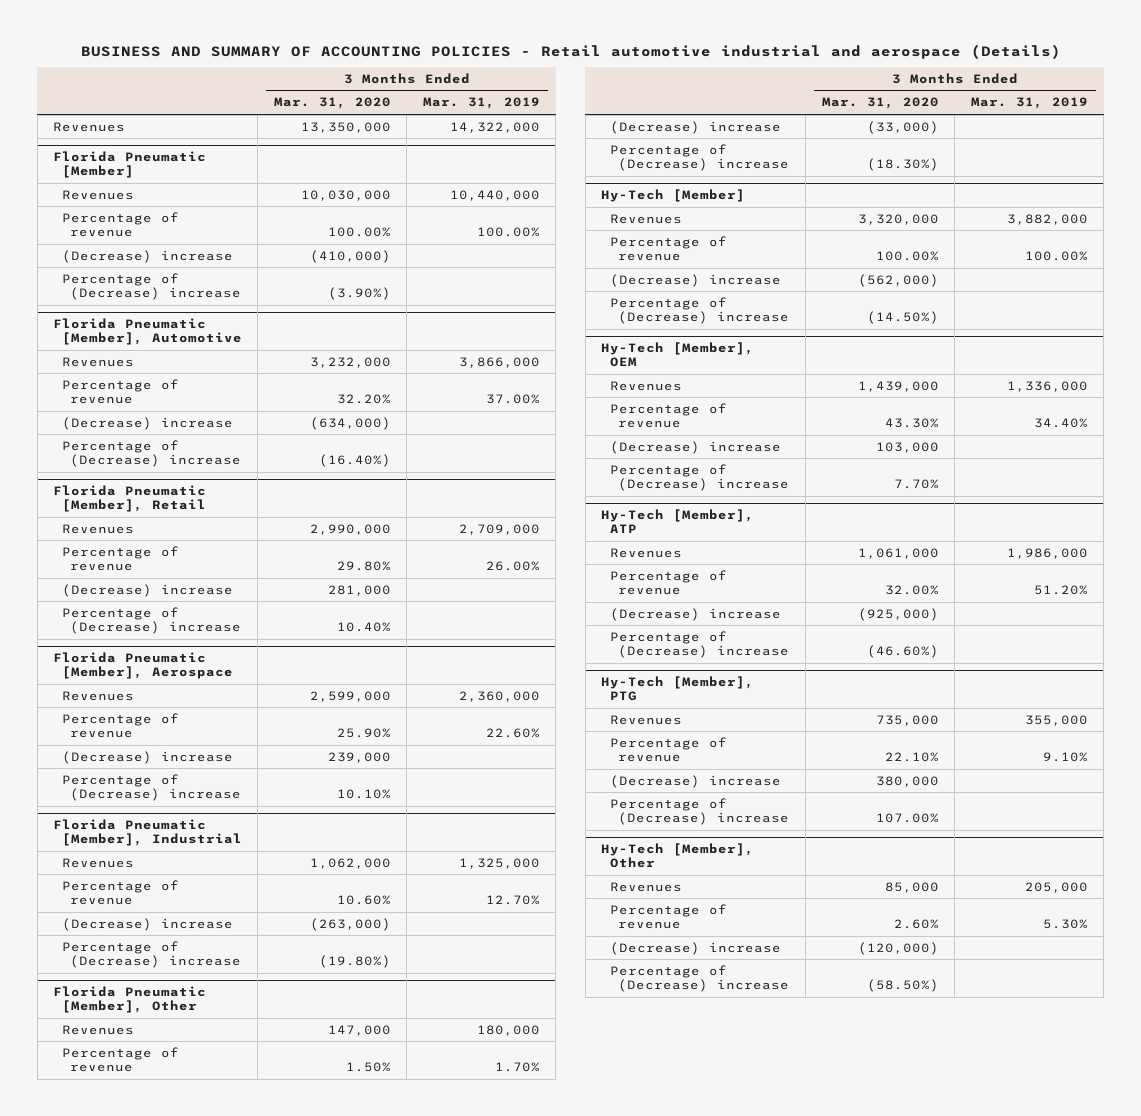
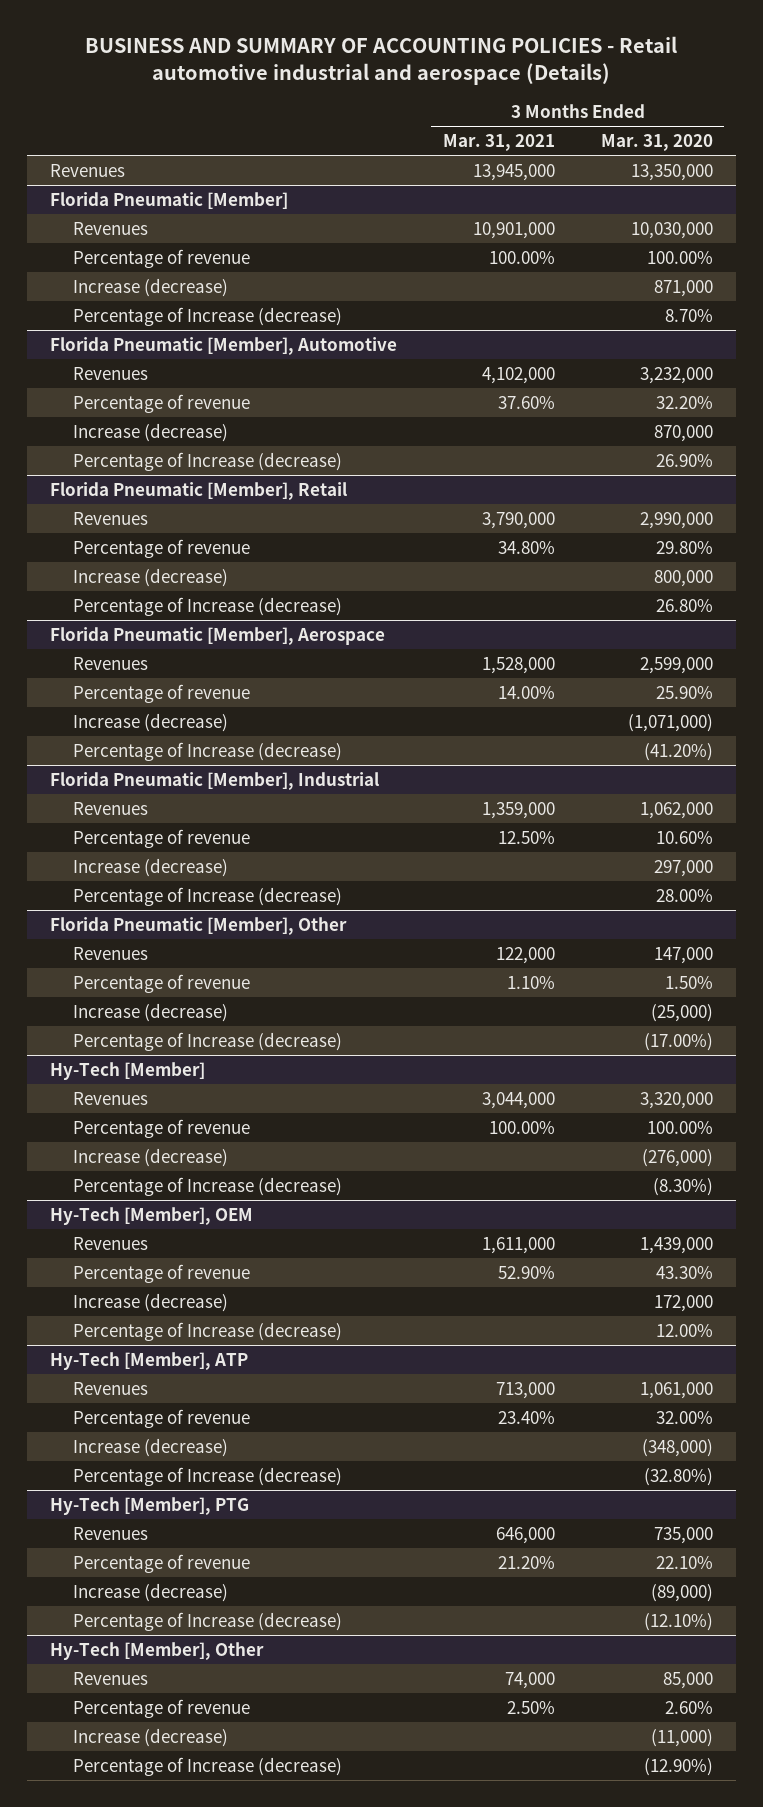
- | 3 Months Ended Mar. 31, 2020 | 3 Months Ended Mar. 31, 2019
+ | 3 Months Ended Mar. 31, 2021 | 3 Months Ended Mar. 31, 2020
@ Florida Pneumatic [Member]
- (Decrease) increase | (410,000) |
- Percentage of (Decrease) increase | (3.90%) |
+ Increase (decrease) | | 871,000
+ Percentage of Increase (decrease) | | 8.70%
@ Florida Pneumatic [Member], Automotive
- (Decrease) increase | (634,000) |
- Percentage of (Decrease) increase | (16.40%) |
+ Increase (decrease) | | 870,000
+ Percentage of Increase (decrease) | | 26.90%
@ Florida Pneumatic [Member], Retail
- (Decrease) increase | 281,000 |
- Percentage of (Decrease) increase | 10.40% |
+ Increase (decrease) | | 800,000
+ Percentage of Increase (decrease) | | 26.80%
@ Florida Pneumatic [Member], Aerospace
- (Decrease) increase | 239,000 |
- Percentage of (Decrease) increase | 10.10% |
+ Increase (decrease) | | (1,071,000)
+ Percentage of Increase (decrease) | | (41.20%)
@ Florida Pneumatic [Member], Industrial
- (Decrease) increase | (263,000) |
- Percentage of (Decrease) increase | (19.80%) |
+ Increase (decrease) | | 297,000
+ Percentage of Increase (decrease) | | 28.00%
@ Florida Pneumatic [Member], Other
- (Decrease) increase | (33,000) |
- Percentage of (Decrease) increase | (18.30%) |
+ Increase (decrease) | | (25,000)
+ Percentage of Increase (decrease) | | (17.00%)
@ Hy-Tech [Member]
- (Decrease) increase | (562,000) |
- Percentage of (Decrease) increase | (14.50%) |
+ Increase (decrease) | | (276,000)
+ Percentage of Increase (decrease) | | (8.30%)
@ Hy-Tech [Member], OEM
- (Decrease) increase | 103,000 |
- Percentage of (Decrease) increase | 7.70% |
+ Increase (decrease) | | 172,000
+ Percentage of Increase (decrease) | | 12.00%
@ Hy-Tech [Member], ATP
- (Decrease) increase | (925,000) |
- Percentage of (Decrease) increase | (46.60%) |
+ Increase (decrease) | | (348,000)
+ Percentage of Increase (decrease) | | (32.80%)
@ Hy-Tech [Member], PTG
- (Decrease) increase | 380,000 |
- Percentage of (Decrease) increase | 107.00% |
+ Increase (decrease) | | (89,000)
+ Percentage of Increase (decrease) | | (12.10%)
@ Hy-Tech [Member], Other
- (Decrease) increase | (120,000) |
- Percentage of (Decrease) increase | (58.50%) |
+ Increase (decrease) | | (11,000)
+ Percentage of Increase (decrease) | | (12.90%)

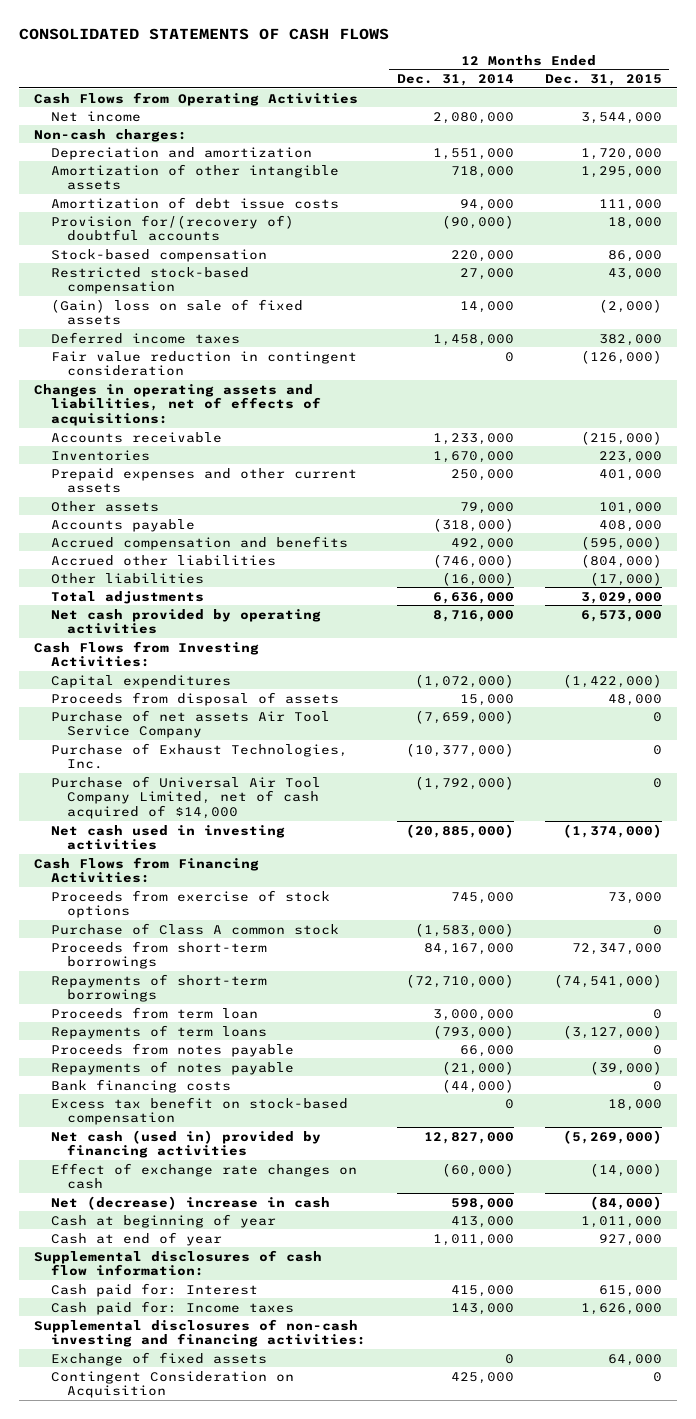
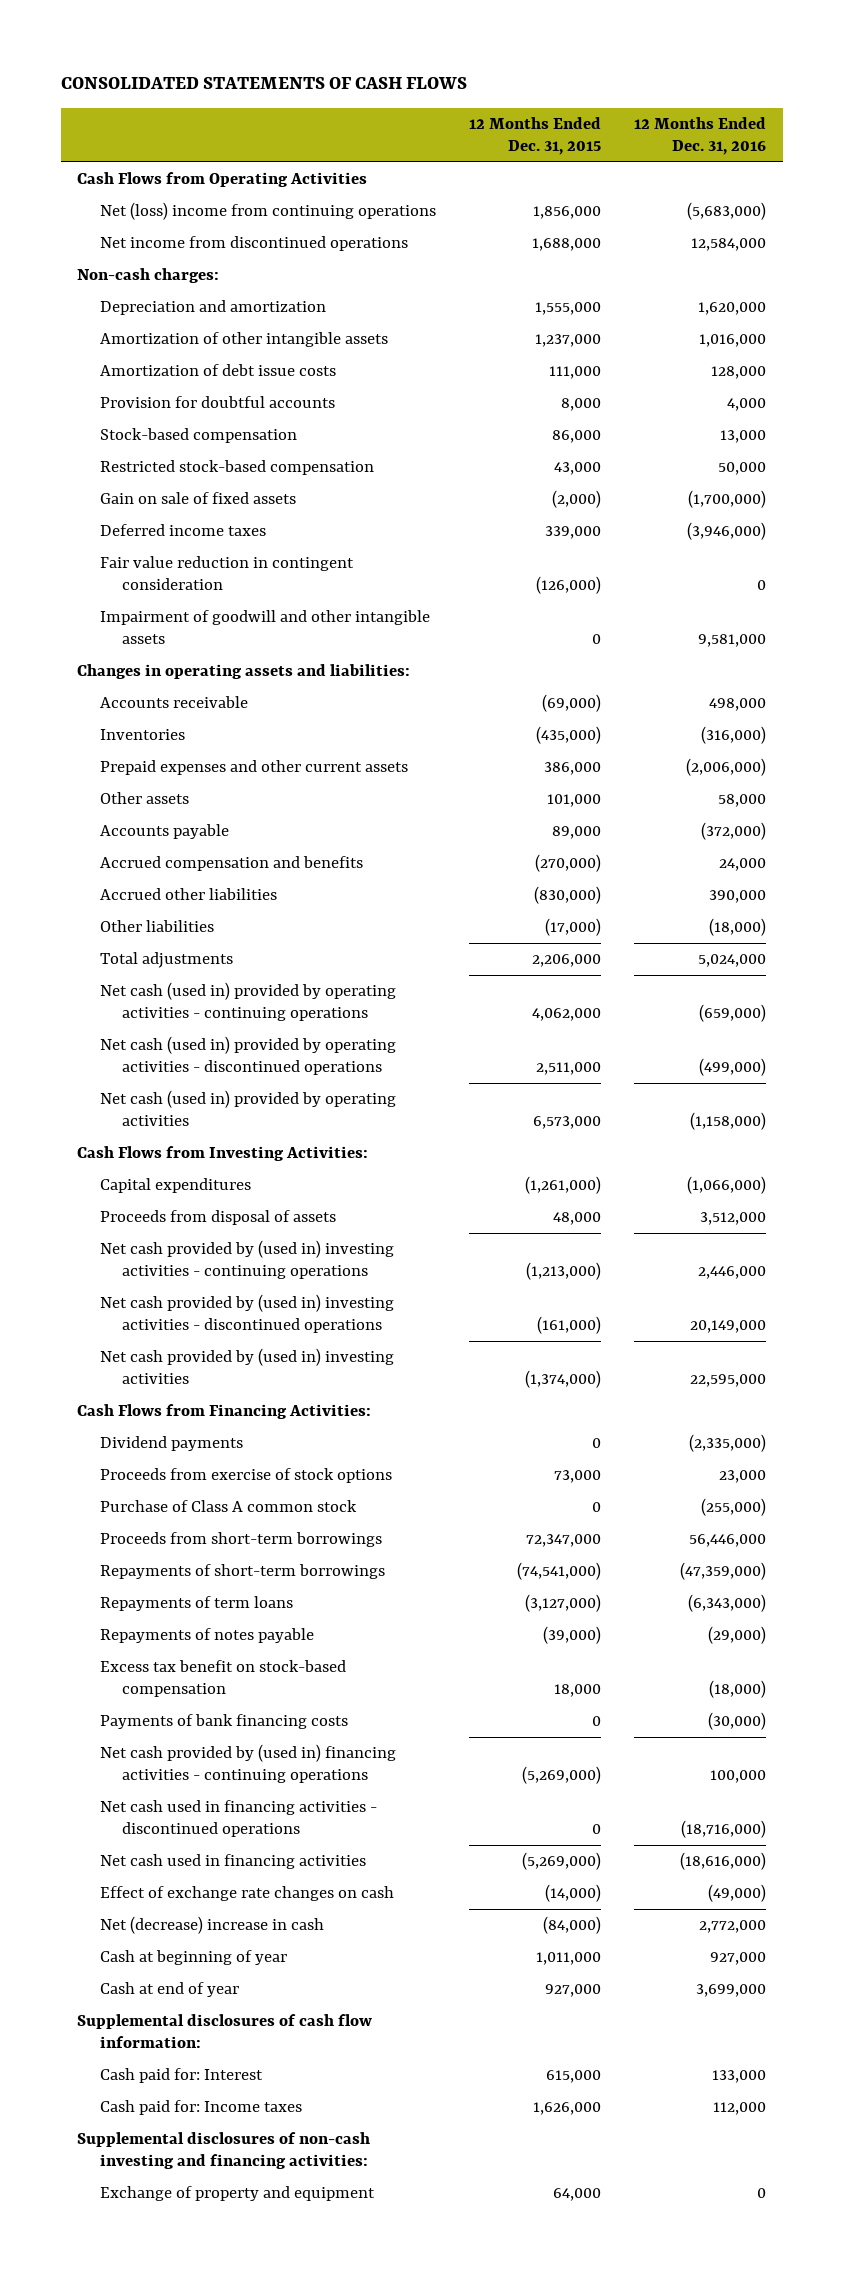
- | 12 Months Ended Dec. 31, 2014 | 12 Months Ended Dec. 31, 2015
+ | 12 Months Ended Dec. 31, 2015 | 12 Months Ended Dec. 31, 2016
- Net income | 2,080,000 | 3,544,000
+ Net (loss) income from continuing operations | 1,856,000 | (5,683,000)
+ Net income from discontinued operations | 1,688,000 | 12,584,000
- Depreciation and amortization | 1,551,000 | 1,720,000
- Amortization of other intangible assets | 718,000 | 1,295,000
+ Depreciation and amortization | 1,555,000 | 1,620,000
+ Amortization of other intangible assets | 1,237,000 | 1,016,000
- Provision for/(recovery of) doubtful accounts | (90,000) | 18,000
+ Provision for doubtful accounts | 8,000 | 4,000
- (Gain) loss on sale of fixed assets | 14,000 | (2,000)
- Deferred income taxes | 1,458,000 | 382,000
+ Gain on sale of fixed assets | (2,000) | (1,700,000)
+ Deferred income taxes | 339,000 | (3,946,000)
- Changes in operating assets and liabilities, net of effects of acquisitions:
- Accounts receivable | 1,233,000 | (215,000)
- Inventories | 1,670,000 | 223,000
- Prepaid expenses and other current assets | 250,000 | 401,000
+ Impairment of goodwill and other intangible assets | 0 | 9,581,000
+ Changes in operating assets and liabilities:
+ Accounts receivable | (69,000) | 498,000
+ Inventories | (435,000) | (316,000)
+ Prepaid expenses and other current assets | 386,000 | (2,006,000)
- Accounts payable | (318,000) | 408,000
- Accrued compensation and benefits | 492,000 | (595,000)
- Accrued other liabilities | (746,000) | (804,000)
+ Accounts payable | 89,000 | (372,000)
+ Accrued compensation and benefits | (270,000) | 24,000
+ Accrued other liabilities | (830,000) | 390,000
- Total adjustments | 6,636,000 | 3,029,000
- Net cash provided by operating activities | 8,716,000 | 6,573,000
+ Total adjustments | 2,206,000 | 5,024,000
+ Net cash (used in) provided by operating activities - continuing operations | 4,062,000 | (659,000)
+ Net cash (used in) provided by operating activities - discontinued operations | 2,511,000 | (499,000)
+ Net cash (used in) provided by operating activities | 6,573,000 | (1,158,000)
- Capital expenditures | (1,072,000) | (1,422,000)
+ Capital expenditures | (1,261,000) | (1,066,000)
- Purchase of net assets Air Tool Service Company | (7,659,000) | 0
- Purchase of Exhaust Technologies, Inc. | (10,377,000) | 0
- Purchase of Universal Air Tool Company Limited, net of cash acquired of $14,000 | (1,792,000) | 0
- Net cash used in investing activities | (20,885,000) | (1,374,000)
+ Net cash provided by (used in) investing activities - continuing operations | (1,213,000) | 2,446,000
+ Net cash provided by (used in) investing activities - discontinued operations | (161,000) | 20,149,000
+ Net cash provided by (used in) investing activities | (1,374,000) | 22,595,000
+ Dividend payments | 0 | (2,335,000)
- Proceeds from term loan | 3,000,000 | 0
- Proceeds from notes payable | 66,000 | 0
- Bank financing costs | (44,000) | 0
- Net cash (used in) provided by financing activities | 12,827,000 | (5,269,000)
+ Payments of bank financing costs | 0 | (30,000)
+ Net cash provided by (used in) financing activities - continuing operations | (5,269,000) | 100,000
+ Net cash used in financing activities - discontinued operations | 0 | (18,716,000)
+ Net cash used in financing activities | (5,269,000) | (18,616,000)
- Exchange of fixed assets | 0 | 64,000
- Contingent Consideration on Acquisition | 425,000 | 0
+ Exchange of property and equipment | 64,000 | 0

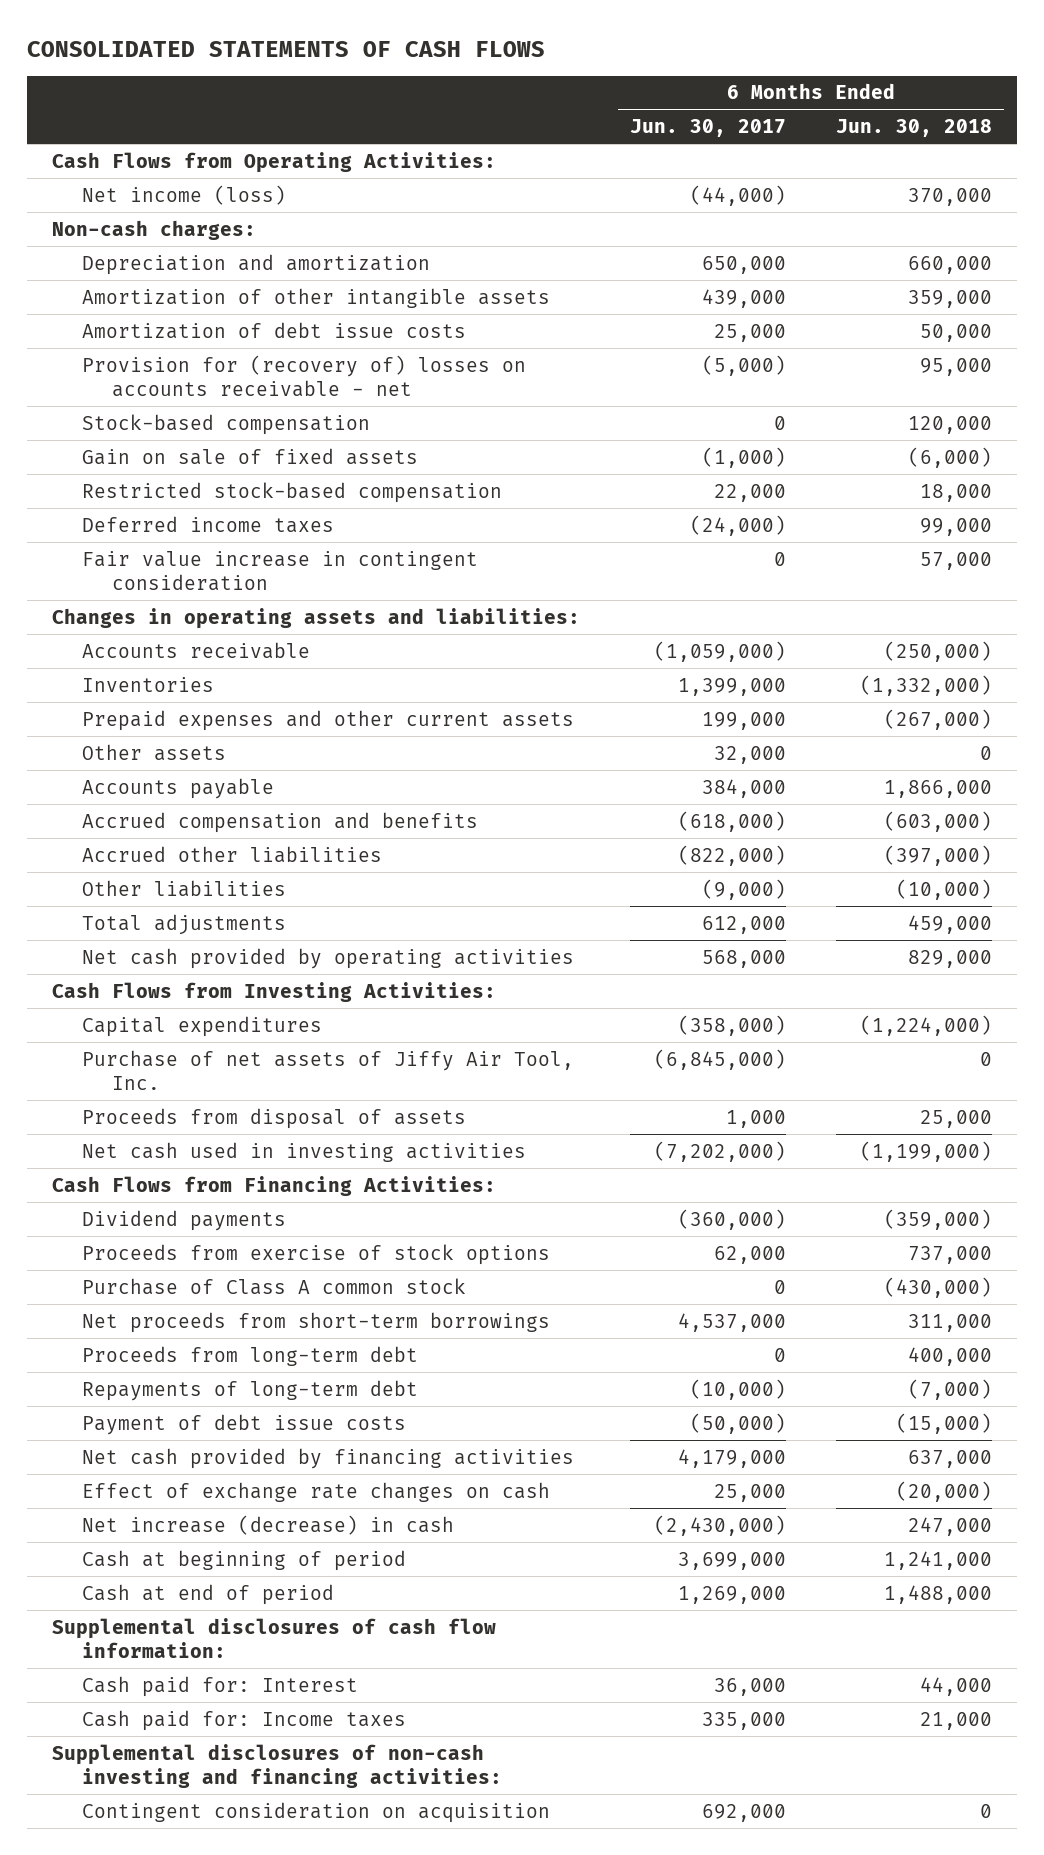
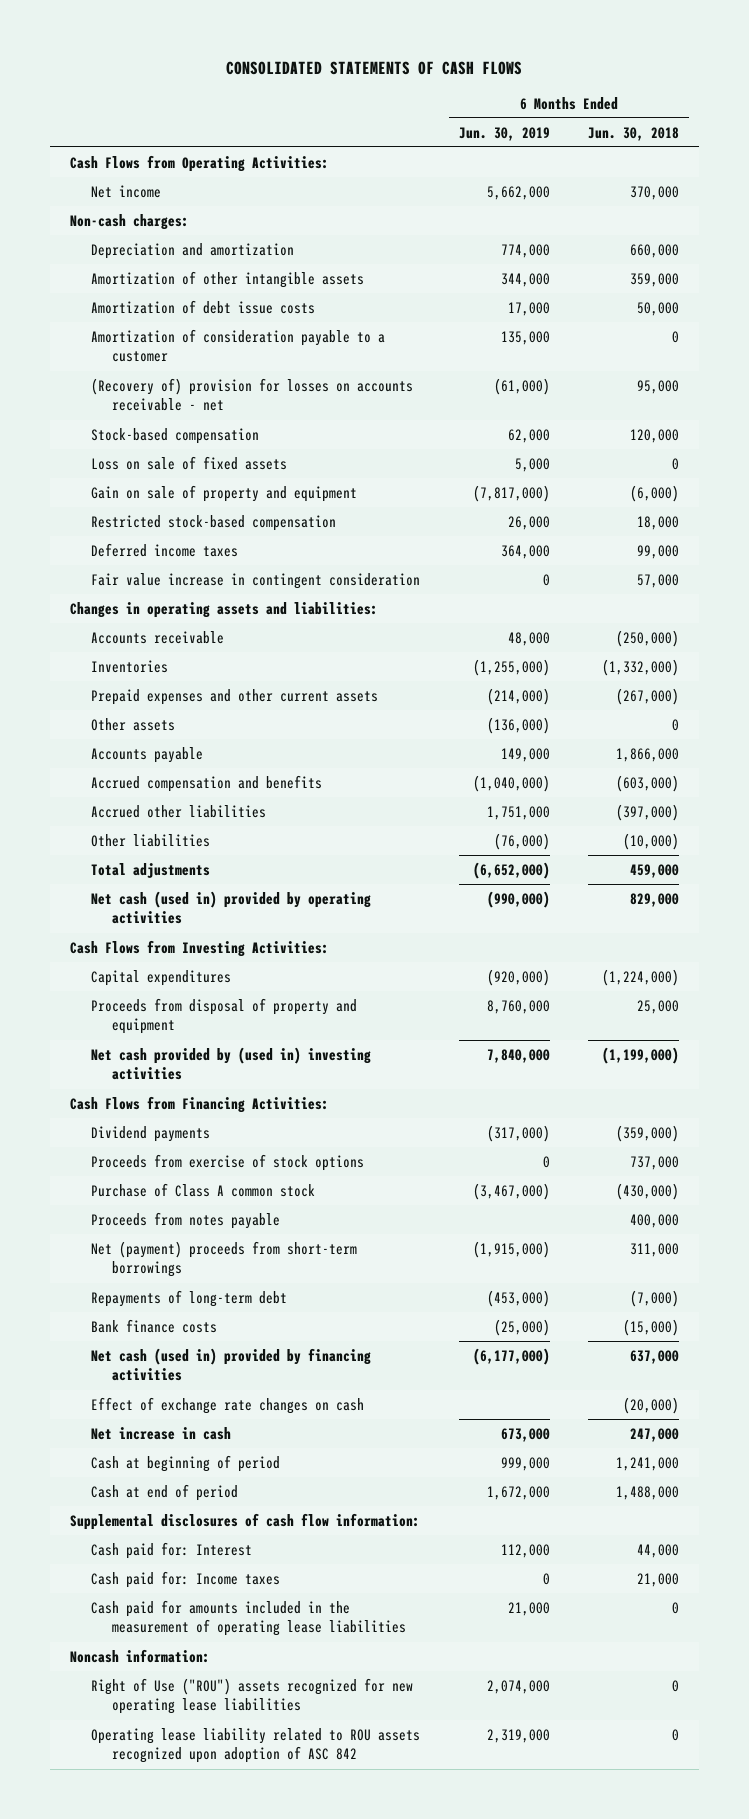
- | 6 Months Ended Jun. 30, 2017 | 6 Months Ended Jun. 30, 2018
+ | 6 Months Ended Jun. 30, 2019 | 6 Months Ended Jun. 30, 2018
- Net income (loss) | (44,000) | 370,000
+ Net income | 5,662,000 | 370,000
- Provision for (recovery of) losses on accounts receivable - net | (5,000) | 95,000
+ Amortization of consideration payable to a customer | 135,000 | 0
+ (Recovery of) provision for losses on accounts receivable - net | (61,000) | 95,000
- Gain on sale of fixed assets | (1,000) | (6,000)
+ Loss on sale of fixed assets | 5,000 | 0
+ Gain on sale of property and equipment | (7,817,000) | (6,000)
- Net cash provided by operating activities | 568,000 | 829,000
+ Net cash (used in) provided by operating activities | (990,000) | 829,000
- Purchase of net assets of Jiffy Air Tool, Inc. | (6,845,000) | 0
- Proceeds from disposal of assets | 1,000 | 25,000
- Net cash used in investing activities | (7,202,000) | (1,199,000)
+ Proceeds from disposal of property and equipment | 8,760,000 | 25,000
+ Net cash provided by (used in) investing activities | 7,840,000 | (1,199,000)
- Net proceeds from short-term borrowings | 4,537,000 | 311,000
- Proceeds from long-term debt | 0 | 400,000
+ Proceeds from notes payable | | 400,000
+ Net (payment) proceeds from short-term borrowings | (1,915,000) | 311,000
- Payment of debt issue costs | (50,000) | (15,000)
- Net cash provided by financing activities | 4,179,000 | 637,000
+ Bank finance costs | (25,000) | (15,000)
+ Net cash (used in) provided by financing activities | (6,177,000) | 637,000
- Net increase (decrease) in cash | (2,430,000) | 247,000
+ Net increase in cash | 673,000 | 247,000
- Supplemental disclosures of non-cash investing and financing activities:
- Contingent consideration on acquisition | 692,000 | 0
+ Cash paid for amounts included in the measurement of operating lease liabilities | 21,000 | 0
+ Noncash information:
+ Right of Use ("ROU") assets recognized for new operating lease liabilities | 2,074,000 | 0
+ Operating lease liability related to ROU assets recognized upon adoption of ASC 842 | 2,319,000 | 0

